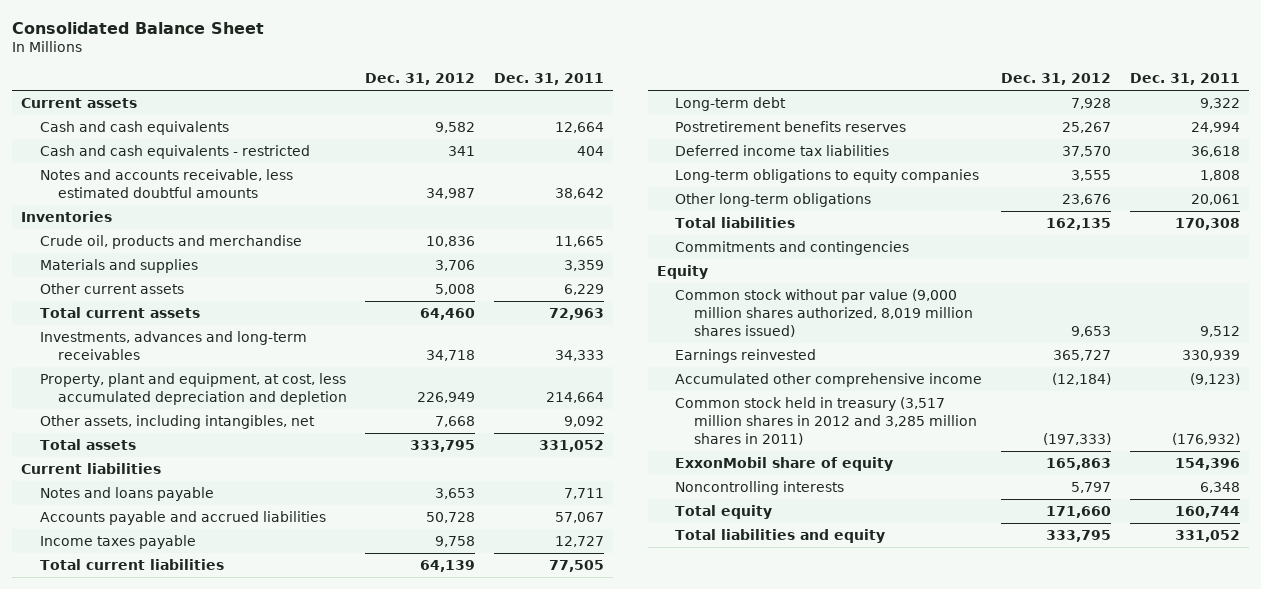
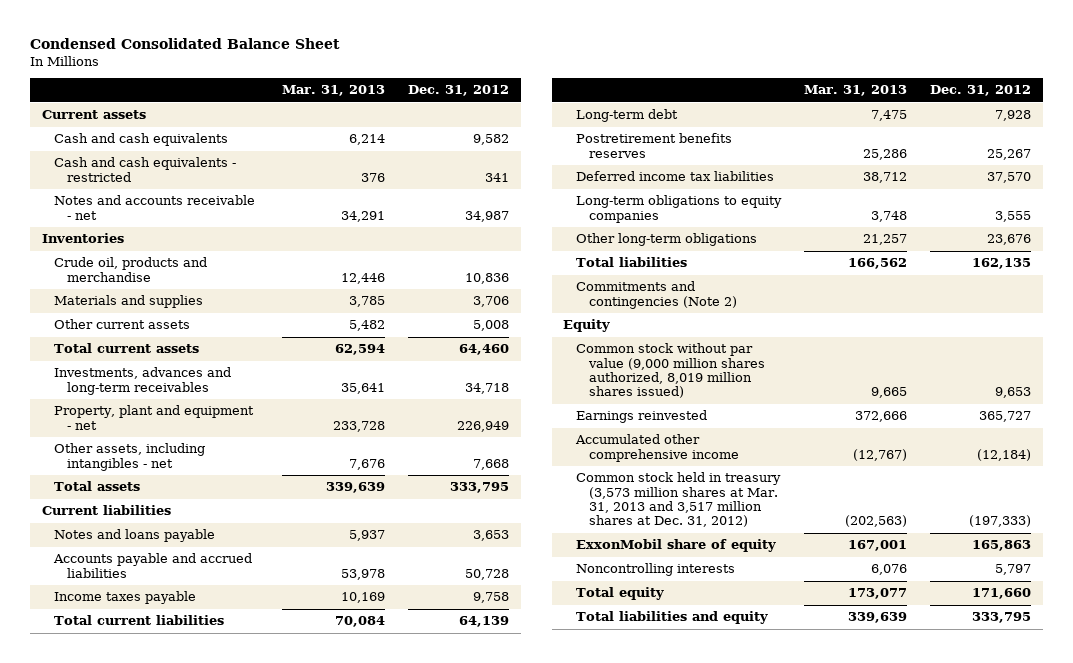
- Consolidated Balance Sheet
+ Condensed Consolidated Balance Sheet
- | Dec. 31, 2012 | Dec. 31, 2011
+ | Mar. 31, 2013 | Dec. 31, 2012
- Notes and accounts receivable, less estimated doubtful amounts | 34,987 | 38,642
+ Notes and accounts receivable - net | 34,291 | 34,987
- Property, plant and equipment, at cost, less accumulated depreciation and depletion | 226,949 | 214,664
- Other assets, including intangibles, net | 7,668 | 9,092
+ Property, plant and equipment - net | 233,728 | 226,949
+ Other assets, including intangibles - net | 7,676 | 7,668
- Commitments and contingencies
+ Commitments and contingencies (Note 2)
- Common stock held in treasury (3,517 million shares in 2012 and 3,285 million shares in 2011) | (197,333) | (176,932)
+ Common stock held in treasury (3,573 million shares at Mar. 31, 2013 and 3,517 million shares at Dec. 31, 2012) | (202,563) | (197,333)

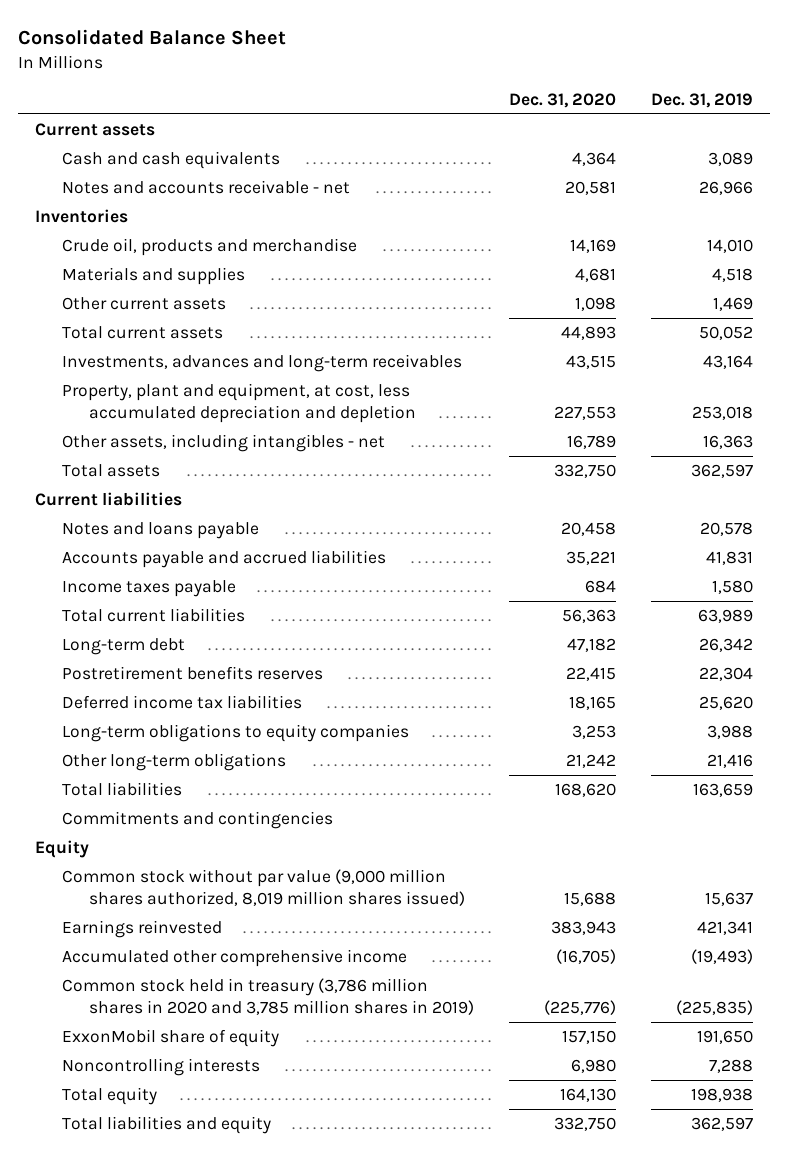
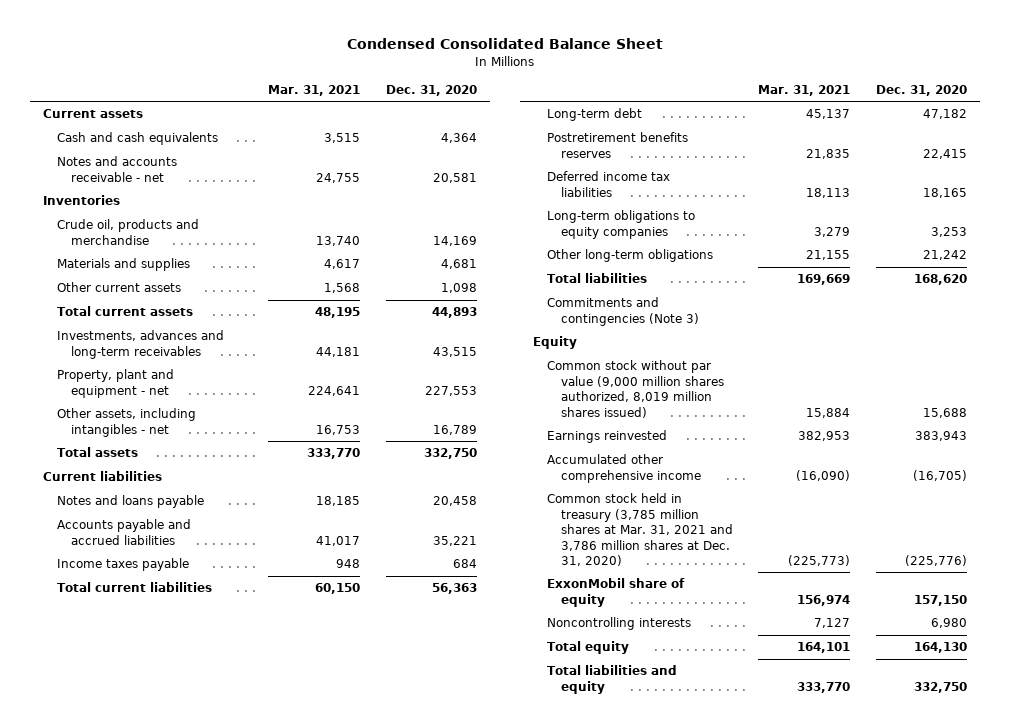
- Consolidated Balance Sheet
+ Condensed Consolidated Balance Sheet
- | Dec. 31, 2020 | Dec. 31, 2019
+ | Mar. 31, 2021 | Dec. 31, 2020
- Property, plant and equipment, at cost, less accumulated depreciation and depletion | 227,553 | 253,018
+ Property, plant and equipment - net | 224,641 | 227,553
- Commitments and contingencies
+ Commitments and contingencies (Note 3)
- Common stock held in treasury (3,786 million shares in 2020 and 3,785 million shares in 2019) | (225,776) | (225,835)
+ Common stock held in treasury (3,785 million shares at Mar. 31, 2021 and 3,786 million shares at Dec. 31, 2020) | (225,773) | (225,776)

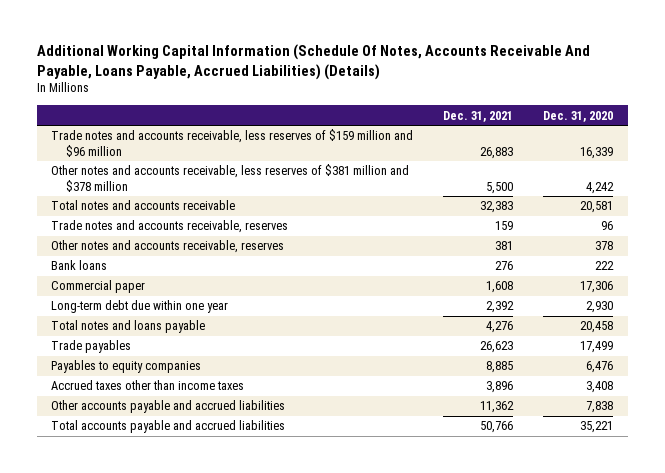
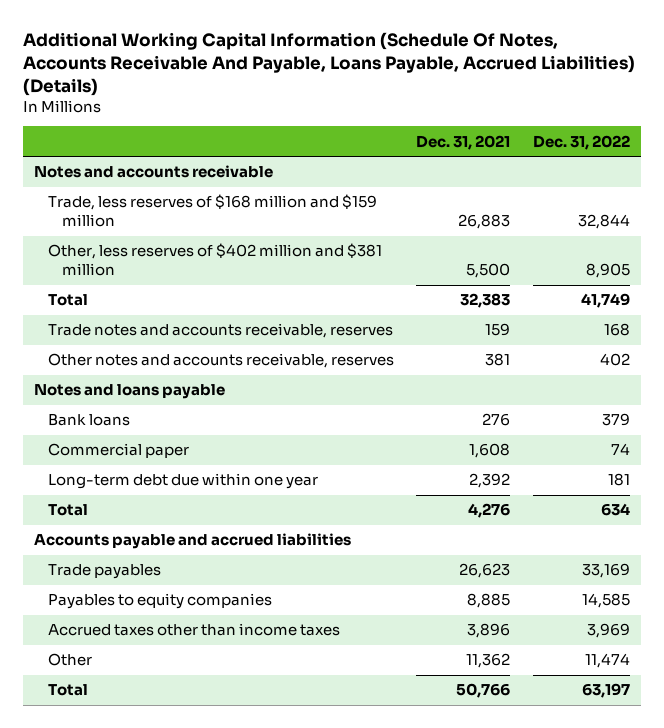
- | Dec. 31, 2021 | Dec. 31, 2020
+ | Dec. 31, 2021 | Dec. 31, 2022
- Trade notes and accounts receivable, less reserves of $159 million and $96 million | 26,883 | 16,339
- Other notes and accounts receivable, less reserves of $381 million and $378 million | 5,500 | 4,242
- Total notes and accounts receivable | 32,383 | 20,581
+ Notes and accounts receivable
+ Trade, less reserves of $168 million and $159 million | 26,883 | 32,844
+ Other, less reserves of $402 million and $381 million | 5,500 | 8,905
+ Total | 32,383 | 41,749
+ Notes and loans payable
- Total notes and loans payable | 4,276 | 20,458
+ Total | 4,276 | 634
+ Accounts payable and accrued liabilities
- Other accounts payable and accrued liabilities | 11,362 | 7,838
- Total accounts payable and accrued liabilities | 50,766 | 35,221
+ Other | 11,362 | 11,474
+ Total | 50,766 | 63,197

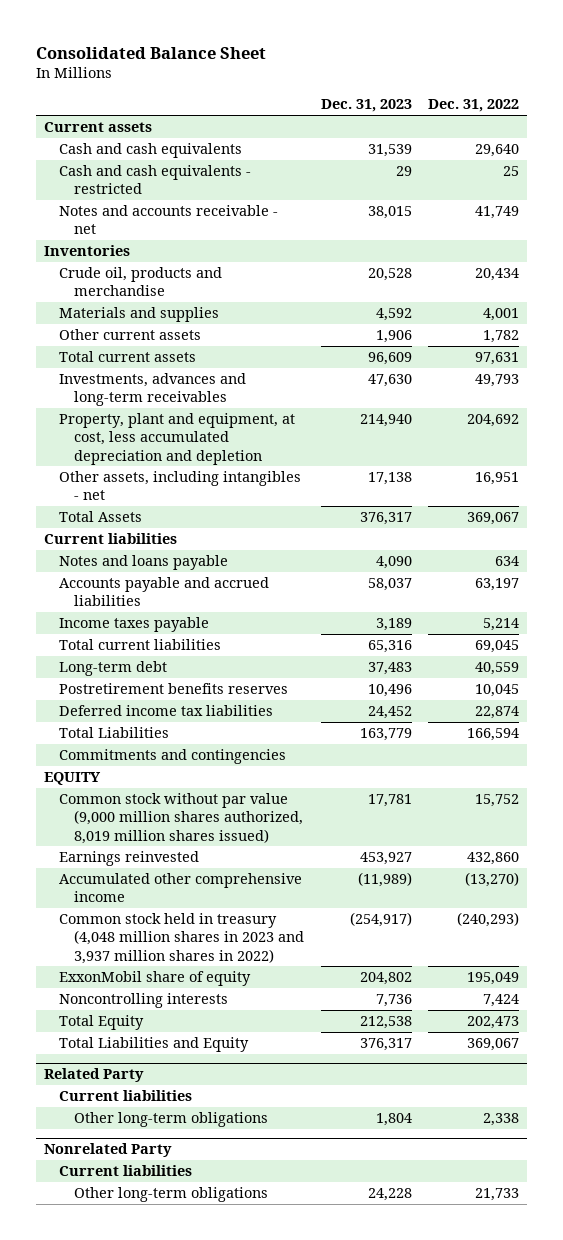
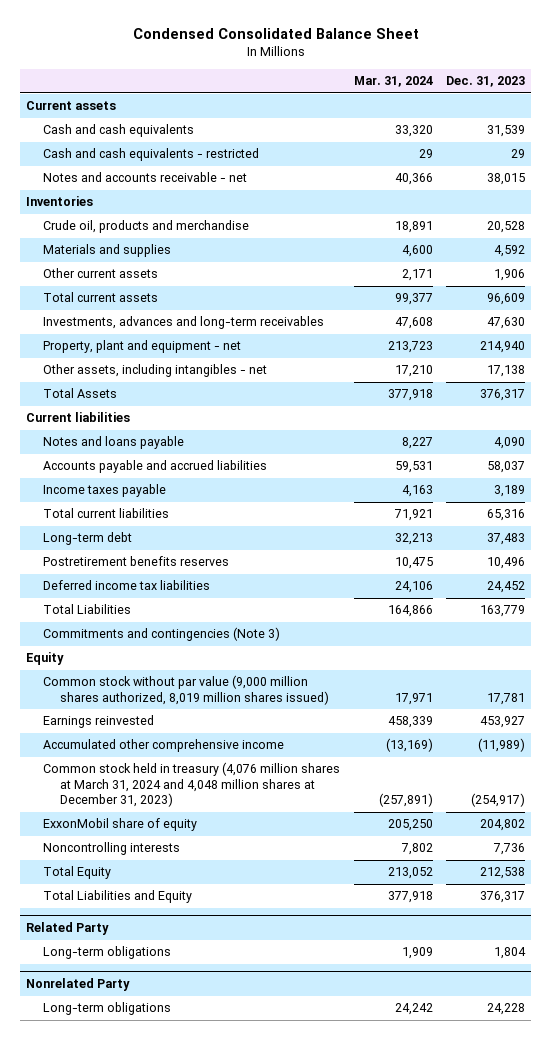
- Consolidated Balance Sheet
+ Condensed Consolidated Balance Sheet
- | Dec. 31, 2023 | Dec. 31, 2022
+ | Mar. 31, 2024 | Dec. 31, 2023
- Property, plant and equipment, at cost, less accumulated depreciation and depletion | 214,940 | 204,692
+ Property, plant and equipment - net | 213,723 | 214,940
- Commitments and contingencies
- EQUITY
+ Commitments and contingencies (Note 3)
+ Equity
- Common stock held in treasury (4,048 million shares in 2023 and 3,937 million shares in 2022) | (254,917) | (240,293)
+ Common stock held in treasury (4,076 million shares at March 31, 2024 and 4,048 million shares at December 31, 2023) | (257,891) | (254,917)
@ Related Party
- Current liabilities
- Other long-term obligations | 1,804 | 2,338
+ Long-term obligations | 1,909 | 1,804
@ Nonrelated Party
- Current liabilities
- Other long-term obligations | 24,228 | 21,733
+ Long-term obligations | 24,242 | 24,228

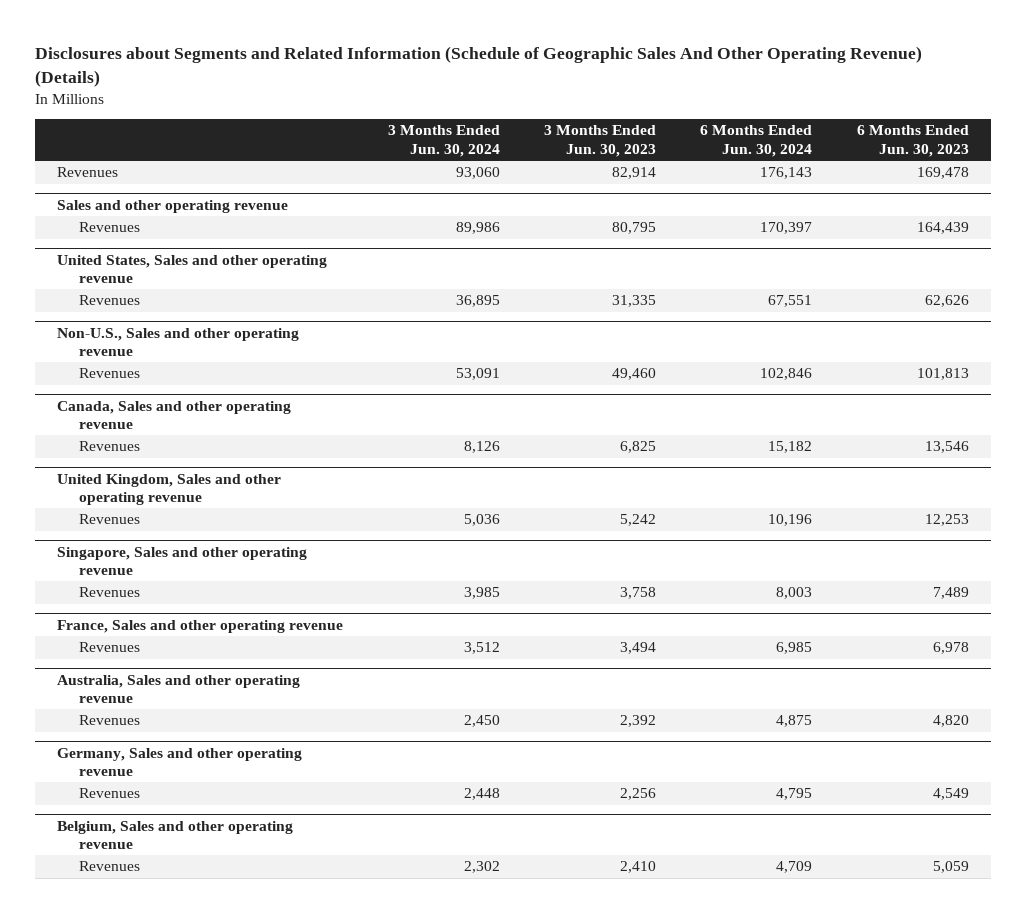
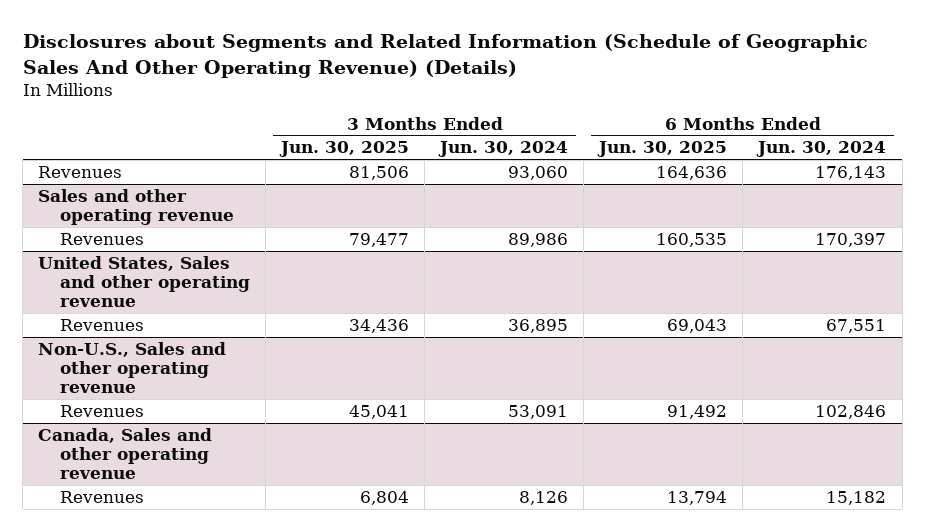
- | 3 Months Ended Jun. 30, 2024 | 3 Months Ended Jun. 30, 2023 | 6 Months Ended Jun. 30, 2024 | 6 Months Ended Jun. 30, 2023
+ | 3 Months Ended Jun. 30, 2025 | 3 Months Ended Jun. 30, 2024 | 6 Months Ended Jun. 30, 2025 | 6 Months Ended Jun. 30, 2024
- United Kingdom, Sales and other operating revenue
- Revenues | 5,036 | 5,242 | 10,196 | 12,253
- Singapore, Sales and other operating revenue
- Revenues | 3,985 | 3,758 | 8,003 | 7,489
- France, Sales and other operating revenue
- Revenues | 3,512 | 3,494 | 6,985 | 6,978
- Australia, Sales and other operating revenue
- Revenues | 2,450 | 2,392 | 4,875 | 4,820
- Germany, Sales and other operating revenue
- Revenues | 2,448 | 2,256 | 4,795 | 4,549
- Belgium, Sales and other operating revenue
- Revenues | 2,302 | 2,410 | 4,709 | 5,059

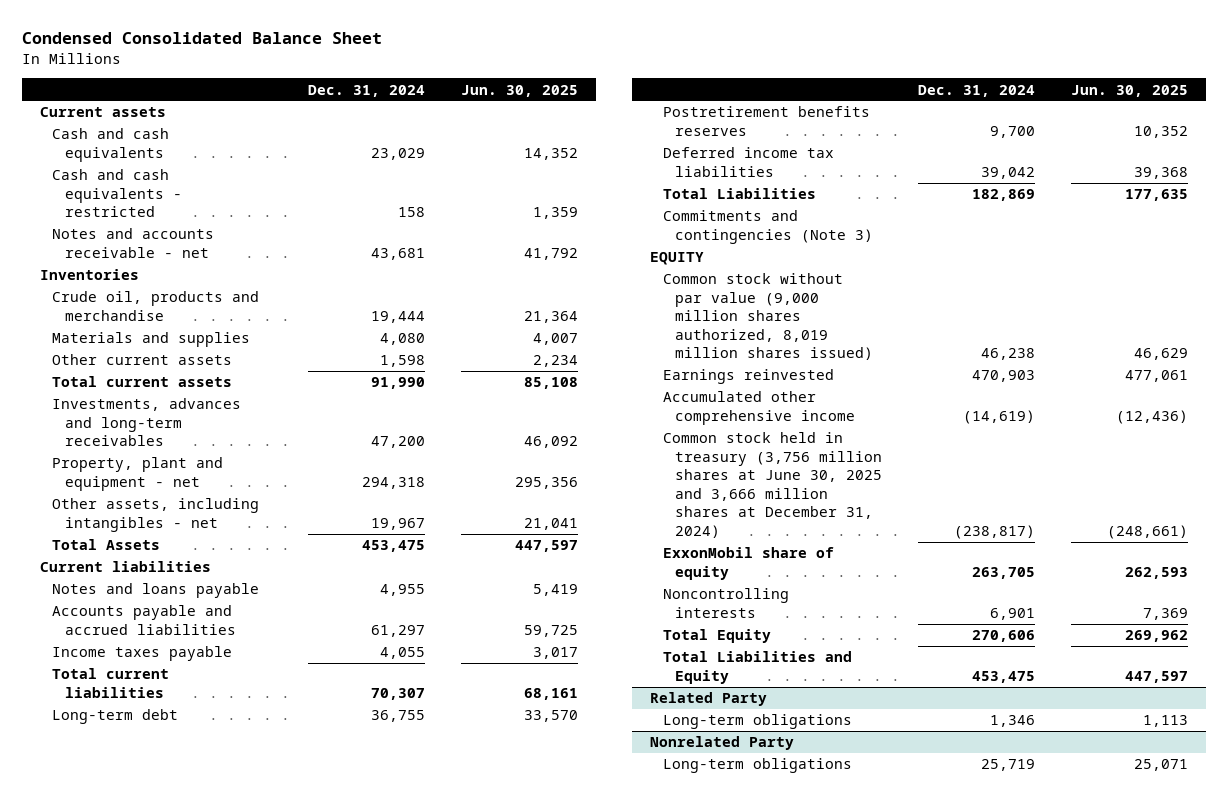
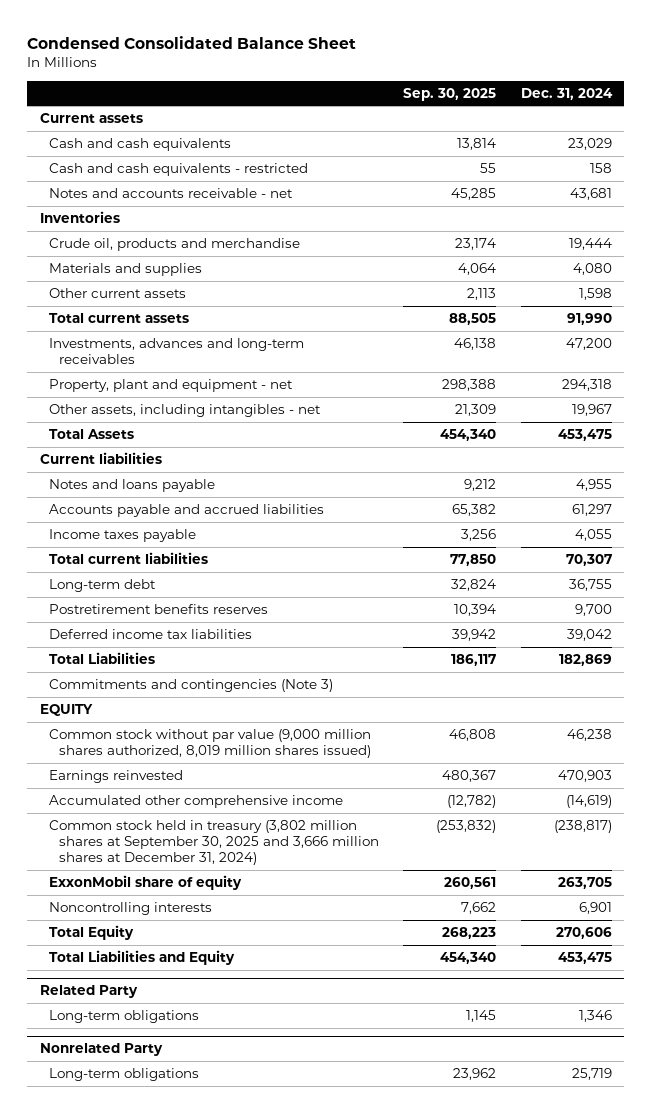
- | Dec. 31, 2024 | Jun. 30, 2025
+ | Sep. 30, 2025 | Dec. 31, 2024
- Common stock held in treasury (3,756 million shares at June 30, 2025 and 3,666 million shares at December 31, 2024) | (238,817) | (248,661)
+ Common stock held in treasury (3,802 million shares at September 30, 2025 and 3,666 million shares at December 31, 2024) | (253,832) | (238,817)

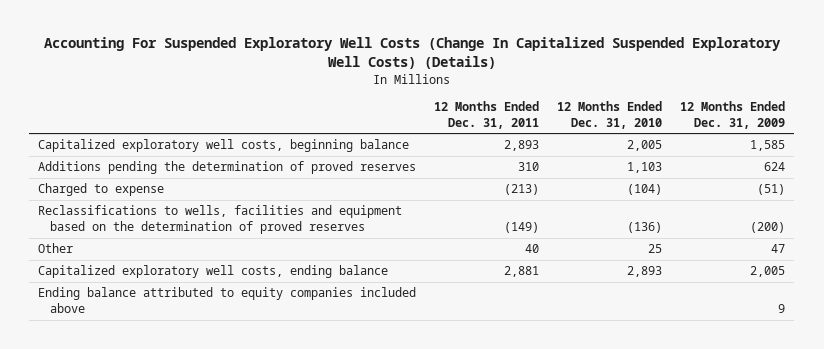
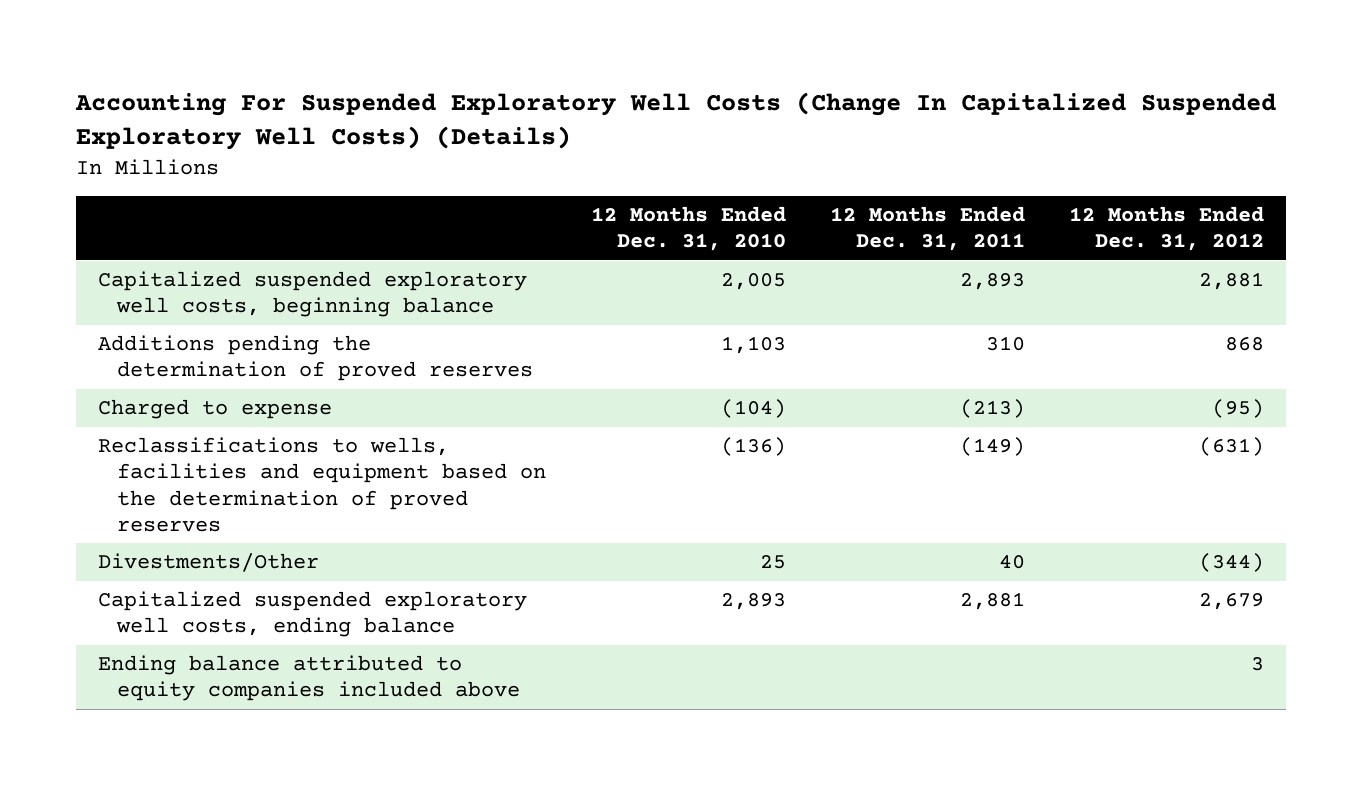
- | 12 Months Ended Dec. 31, 2011 | 12 Months Ended Dec. 31, 2010 | 12 Months Ended Dec. 31, 2009
+ | 12 Months Ended Dec. 31, 2010 | 12 Months Ended Dec. 31, 2011 | 12 Months Ended Dec. 31, 2012
- Capitalized exploratory well costs, beginning balance | 2,893 | 2,005 | 1,585
+ Capitalized suspended exploratory well costs, beginning balance | 2,005 | 2,893 | 2,881
- Other | 40 | 25 | 47
- Capitalized exploratory well costs, ending balance | 2,881 | 2,893 | 2,005
+ Divestments/Other | 25 | 40 | (344)
+ Capitalized suspended exploratory well costs, ending balance | 2,893 | 2,881 | 2,679

